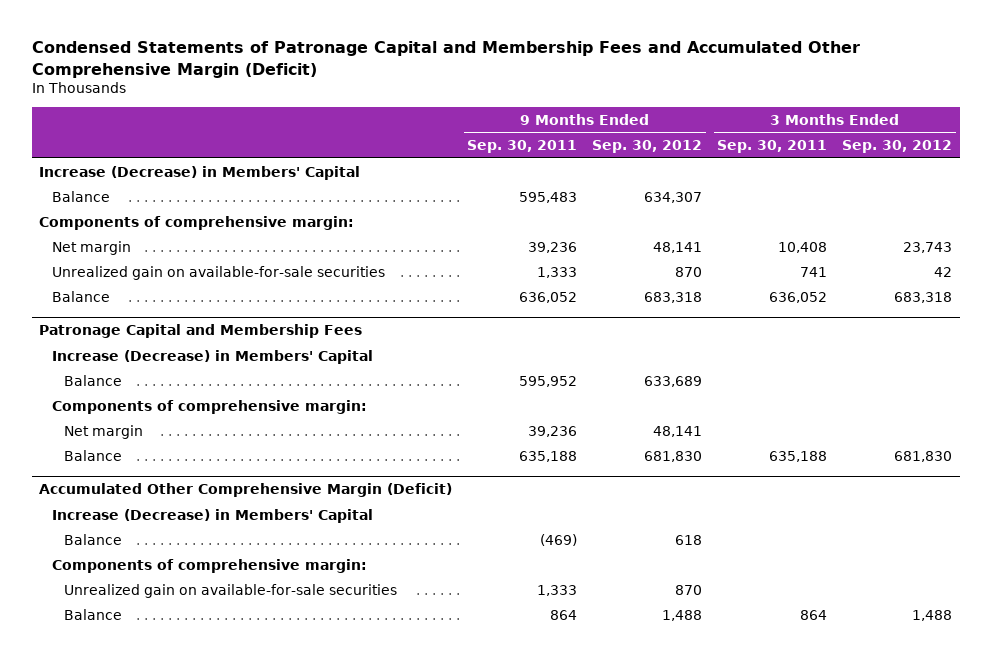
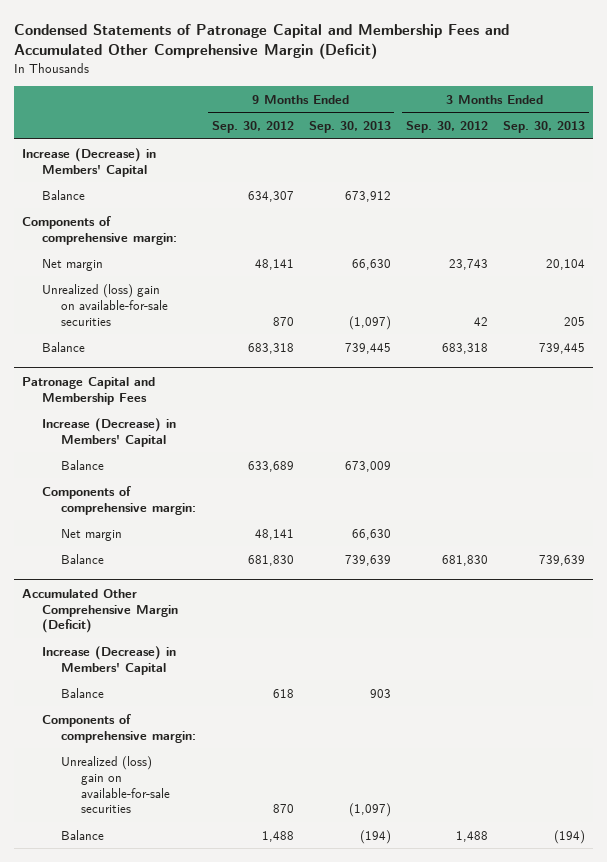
- | 9 Months Ended Sep. 30, 2011 | 9 Months Ended Sep. 30, 2012 | 3 Months Ended Sep. 30, 2011 | 3 Months Ended Sep. 30, 2012
+ | 9 Months Ended Sep. 30, 2012 | 9 Months Ended Sep. 30, 2013 | 3 Months Ended Sep. 30, 2012 | 3 Months Ended Sep. 30, 2013
- Unrealized gain on available-for-sale securities | 1,333 | 870 | 741 | 42
+ Unrealized (loss) gain on available-for-sale securities | 870 | (1,097) | 42 | 205
@ Accumulated Other Comprehensive Margin (Deficit)
- Unrealized gain on available-for-sale securities | 1,333 | 870 | |
+ Unrealized (loss) gain on available-for-sale securities | 870 | (1,097) | |

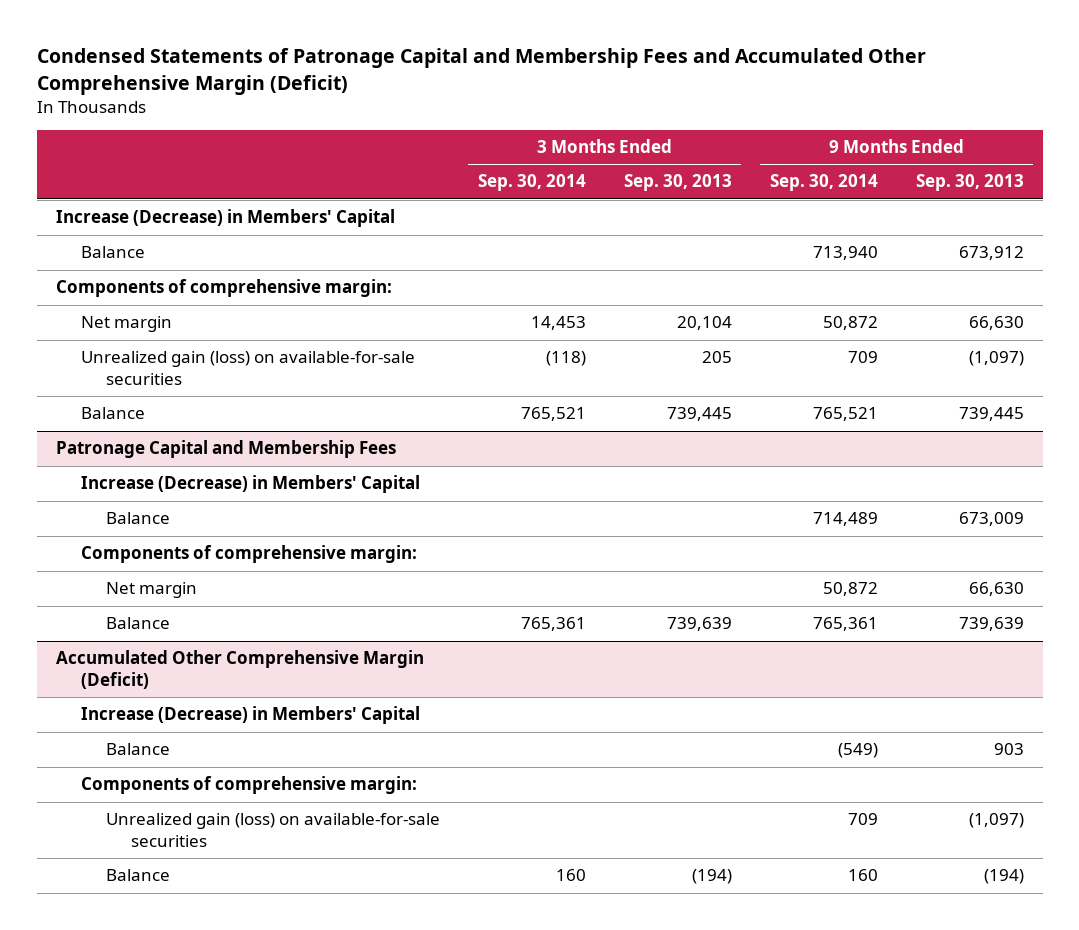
- | 9 Months Ended Sep. 30, 2012 | 9 Months Ended Sep. 30, 2013 | 3 Months Ended Sep. 30, 2012 | 3 Months Ended Sep. 30, 2013
+ | 3 Months Ended Sep. 30, 2014 | 3 Months Ended Sep. 30, 2013 | 9 Months Ended Sep. 30, 2014 | 9 Months Ended Sep. 30, 2013
- Unrealized (loss) gain on available-for-sale securities | 870 | (1,097) | 42 | 205
+ Unrealized gain (loss) on available-for-sale securities | (118) | 205 | 709 | (1,097)
@ Accumulated Other Comprehensive Margin (Deficit)
- Unrealized (loss) gain on available-for-sale securities | 870 | (1,097) | |
+ Unrealized gain (loss) on available-for-sale securities | | | 709 | (1,097)

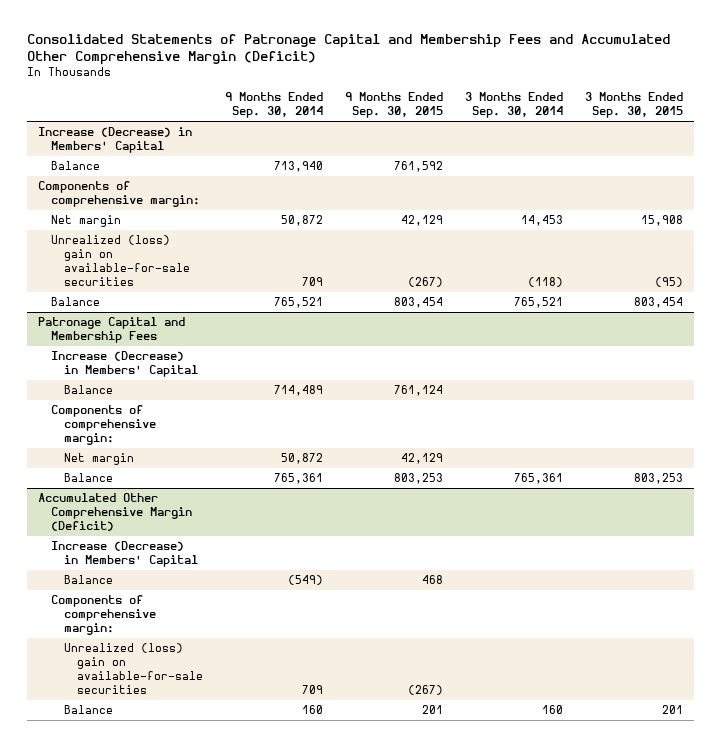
- Condensed Statements of Patronage Capital and Membership Fees and Accumulated Other Comprehensive Margin (Deficit)
+ Consolidated Statements of Patronage Capital and Membership Fees and Accumulated Other Comprehensive Margin (Deficit)
- | 3 Months Ended Sep. 30, 2014 | 3 Months Ended Sep. 30, 2013 | 9 Months Ended Sep. 30, 2014 | 9 Months Ended Sep. 30, 2013
+ | 9 Months Ended Sep. 30, 2014 | 9 Months Ended Sep. 30, 2015 | 3 Months Ended Sep. 30, 2014 | 3 Months Ended Sep. 30, 2015
- Unrealized gain (loss) on available-for-sale securities | (118) | 205 | 709 | (1,097)
+ Unrealized (loss) gain on available-for-sale securities | 709 | (267) | (118) | (95)
@ Accumulated Other Comprehensive Margin (Deficit)
- Unrealized gain (loss) on available-for-sale securities | | | 709 | (1,097)
+ Unrealized (loss) gain on available-for-sale securities | 709 | (267) | |

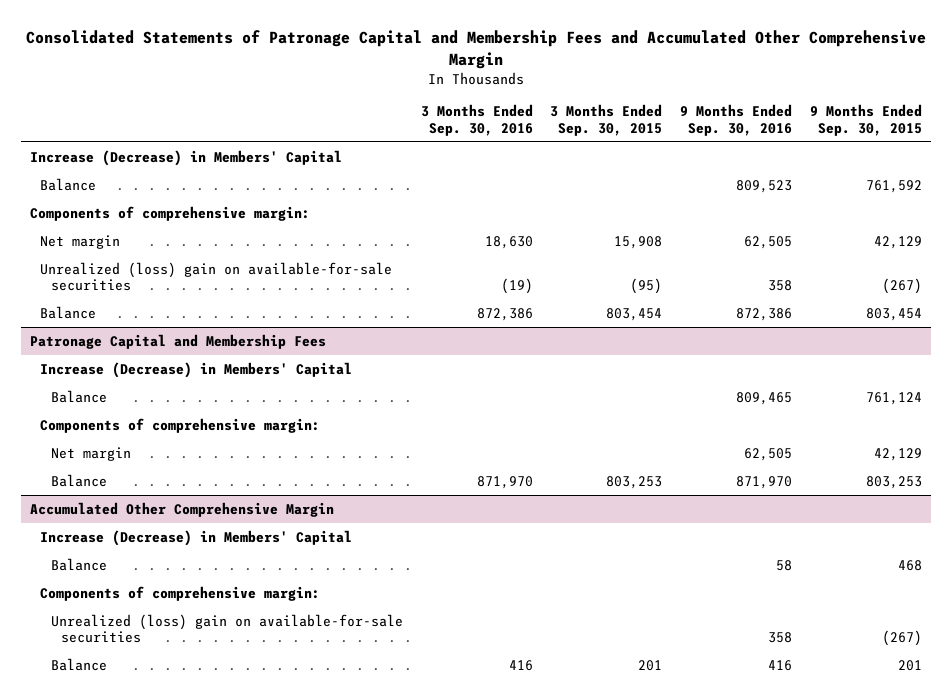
- Consolidated Statements of Patronage Capital and Membership Fees and Accumulated Other Comprehensive Margin (Deficit)
+ Consolidated Statements of Patronage Capital and Membership Fees and Accumulated Other Comprehensive Margin
- | 9 Months Ended Sep. 30, 2014 | 9 Months Ended Sep. 30, 2015 | 3 Months Ended Sep. 30, 2014 | 3 Months Ended Sep. 30, 2015
+ | 3 Months Ended Sep. 30, 2016 | 3 Months Ended Sep. 30, 2015 | 9 Months Ended Sep. 30, 2016 | 9 Months Ended Sep. 30, 2015
- Accumulated Other Comprehensive Margin (Deficit)
+ Accumulated Other Comprehensive Margin

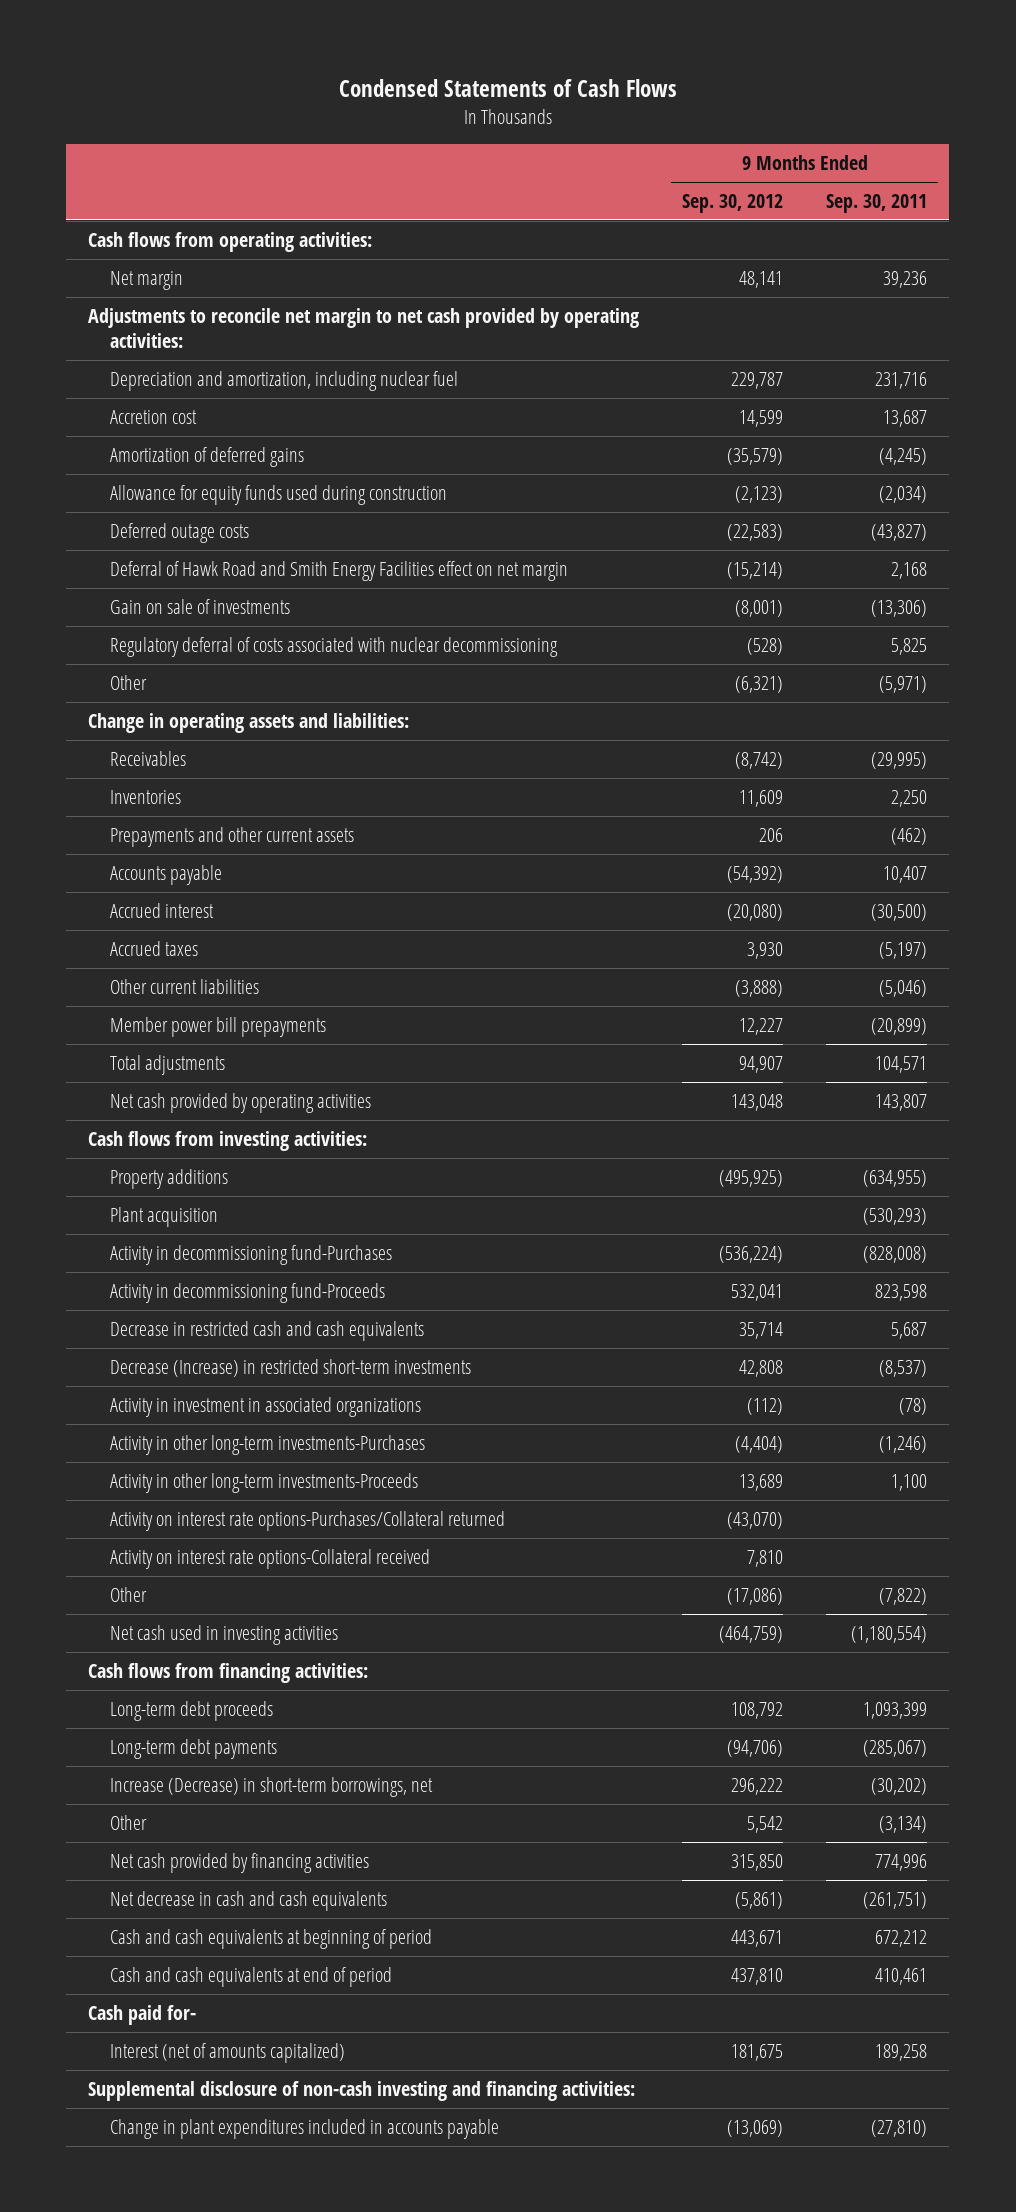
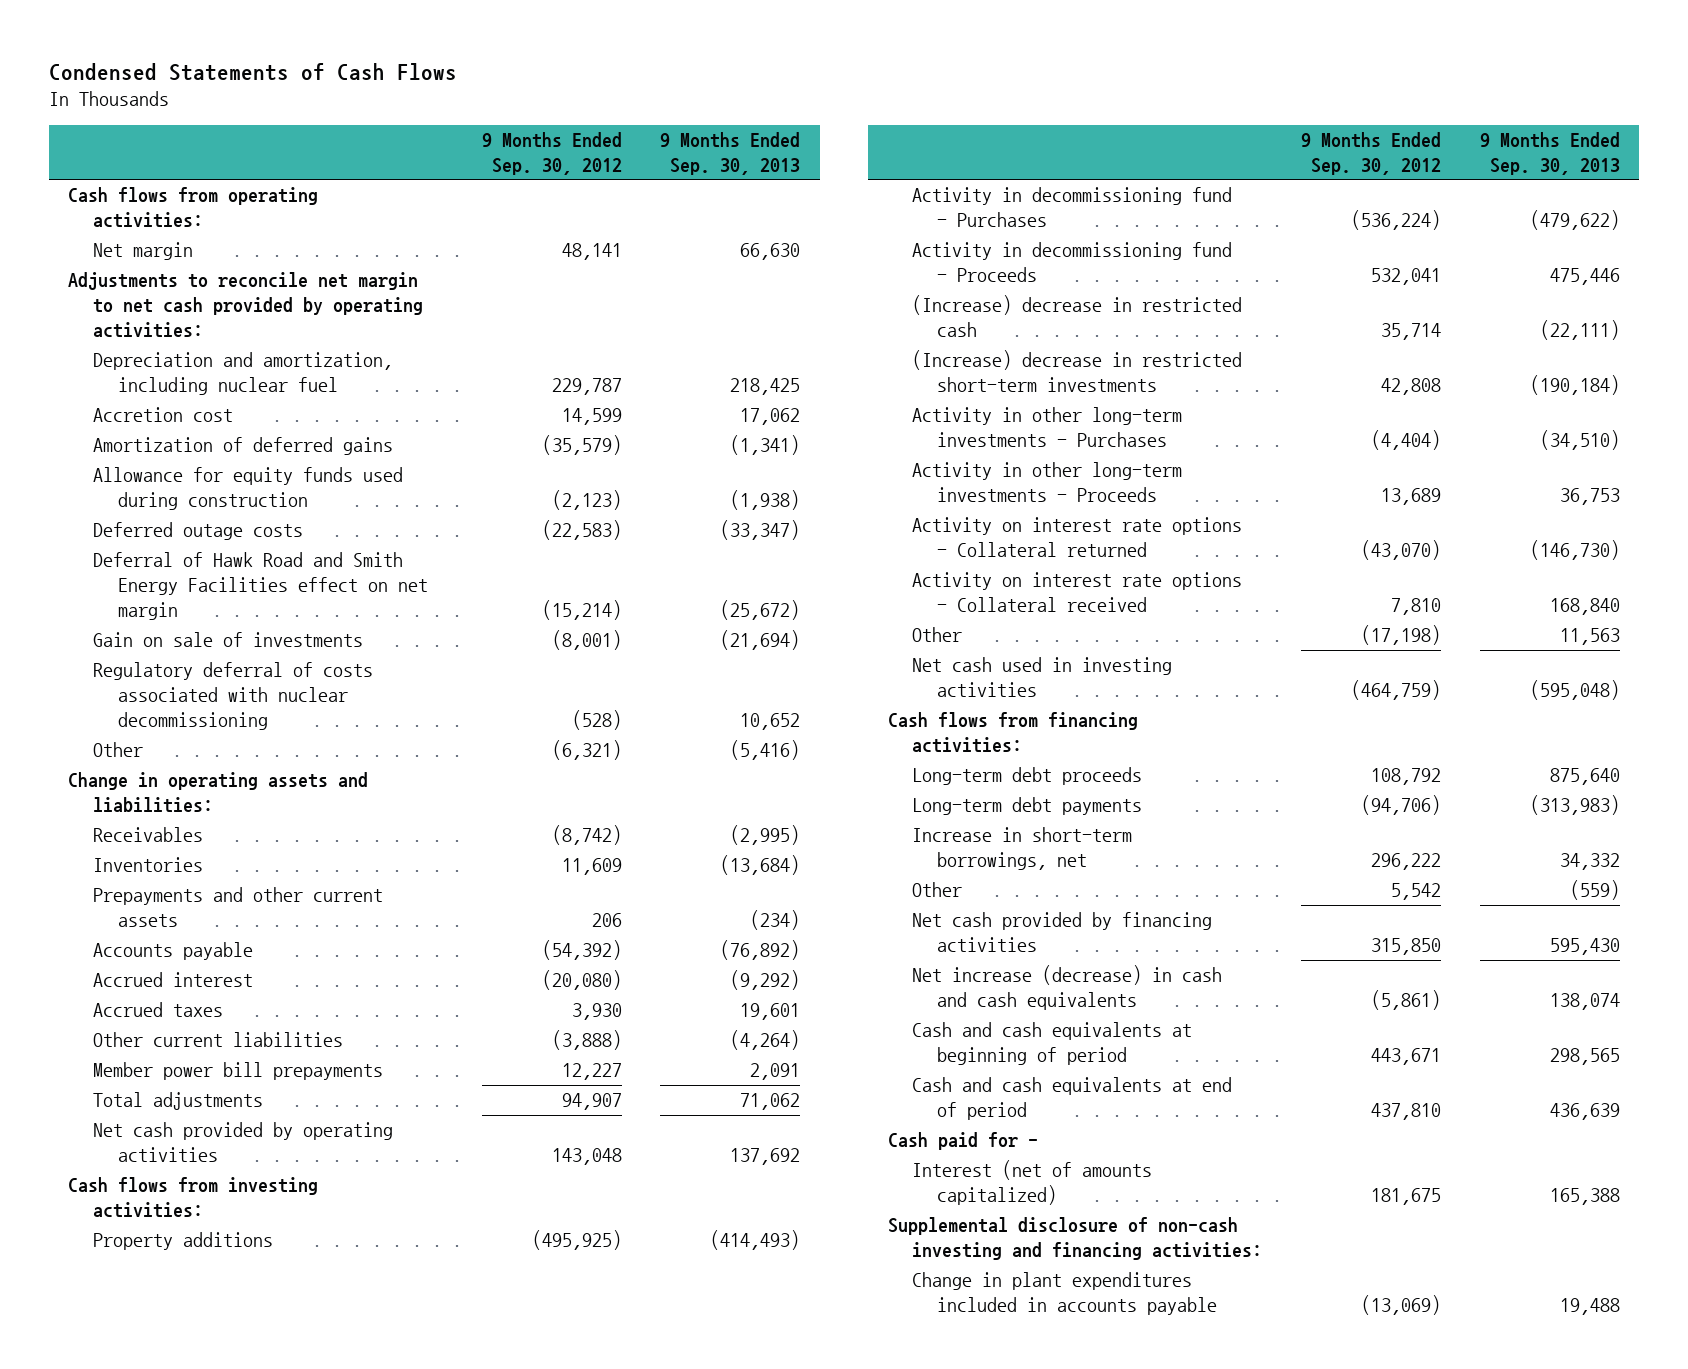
- | 9 Months Ended Sep. 30, 2012 | 9 Months Ended Sep. 30, 2011
+ | 9 Months Ended Sep. 30, 2012 | 9 Months Ended Sep. 30, 2013
- Plant acquisition | | (530,293)
- Activity in decommissioning fund-Purchases | (536,224) | (828,008)
- Activity in decommissioning fund-Proceeds | 532,041 | 823,598
- Decrease in restricted cash and cash equivalents | 35,714 | 5,687
- Decrease (Increase) in restricted short-term investments | 42,808 | (8,537)
- Activity in investment in associated organizations | (112) | (78)
- Activity in other long-term investments-Purchases | (4,404) | (1,246)
- Activity in other long-term investments-Proceeds | 13,689 | 1,100
- Activity on interest rate options-Purchases/Collateral returned | (43,070) |
- Activity on interest rate options-Collateral received | 7,810 |
- Other | (17,086) | (7,822)
+ Activity in decommissioning fund - Purchases | (536,224) | (479,622)
+ Activity in decommissioning fund - Proceeds | 532,041 | 475,446
+ (Increase) decrease in restricted cash | 35,714 | (22,111)
+ (Increase) decrease in restricted short-term investments | 42,808 | (190,184)
+ Activity in other long-term investments - Purchases | (4,404) | (34,510)
+ Activity in other long-term investments - Proceeds | 13,689 | 36,753
+ Activity on interest rate options - Collateral returned | (43,070) | (146,730)
+ Activity on interest rate options - Collateral received | 7,810 | 168,840
+ Other | (17,198) | 11,563
- Increase (Decrease) in short-term borrowings, net | 296,222 | (30,202)
+ Increase in short-term borrowings, net | 296,222 | 34,332
- Net decrease in cash and cash equivalents | (5,861) | (261,751)
+ Net increase (decrease) in cash and cash equivalents | (5,861) | 138,074
- Cash paid for-
+ Cash paid for -

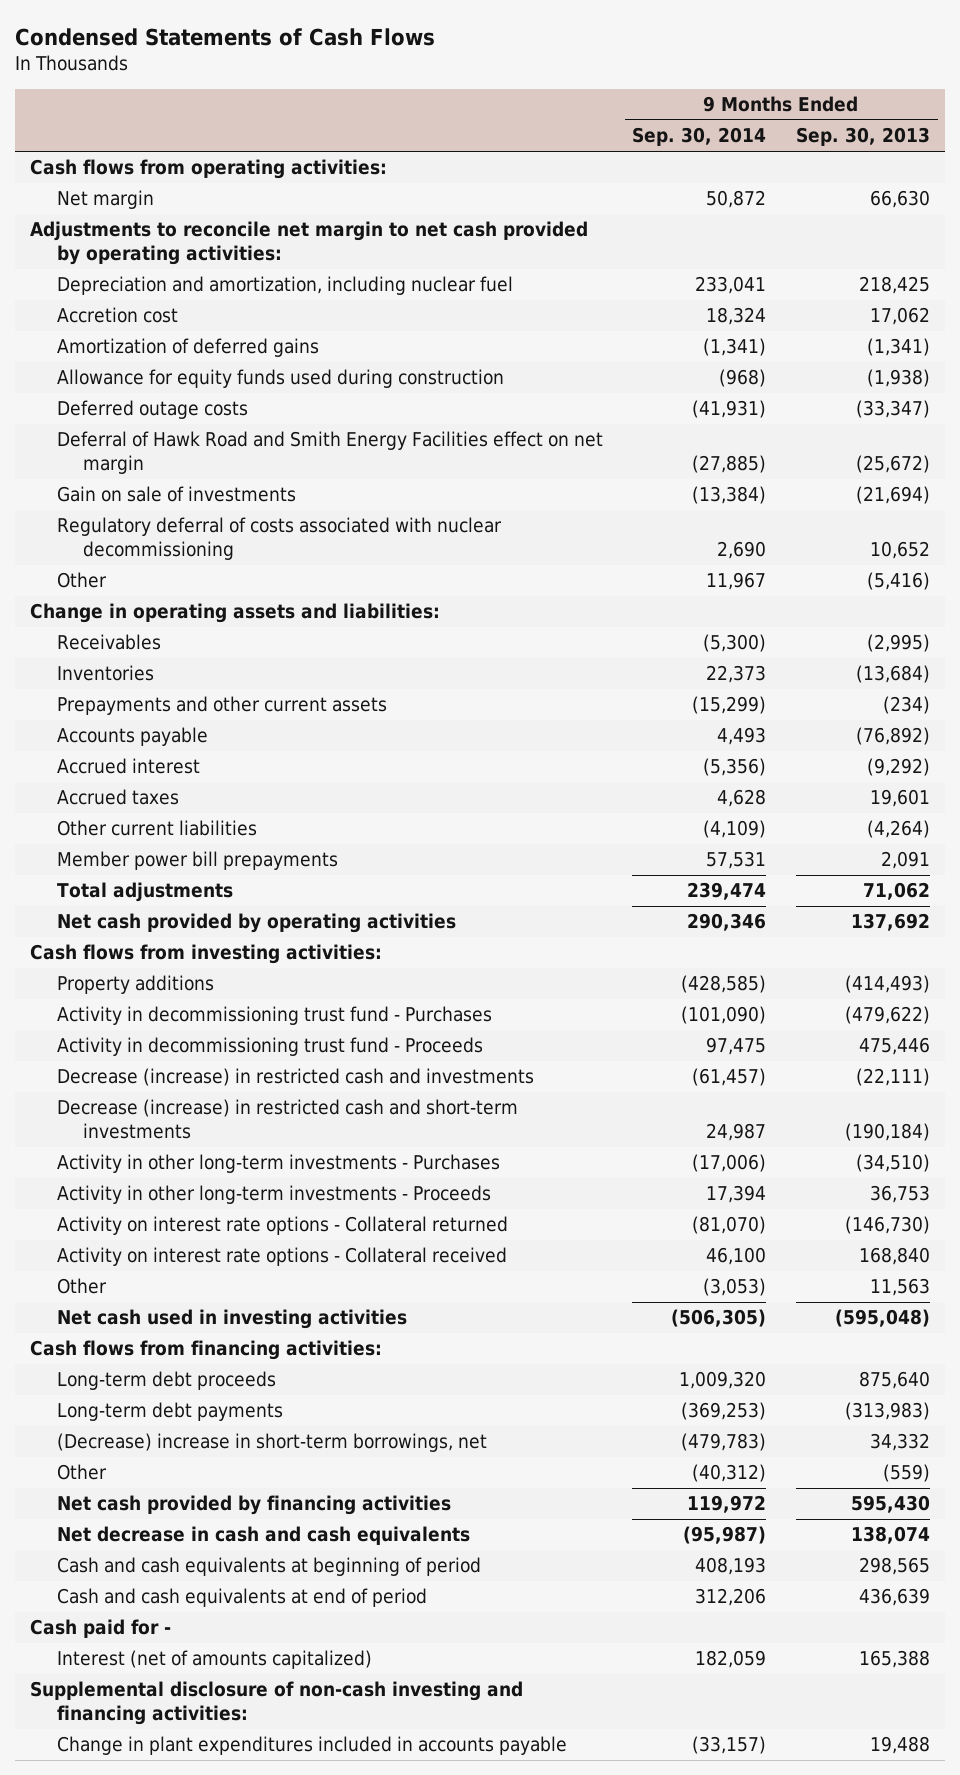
- | 9 Months Ended Sep. 30, 2012 | 9 Months Ended Sep. 30, 2013
+ | 9 Months Ended Sep. 30, 2014 | 9 Months Ended Sep. 30, 2013
- Activity in decommissioning fund - Purchases | (536,224) | (479,622)
- Activity in decommissioning fund - Proceeds | 532,041 | 475,446
- (Increase) decrease in restricted cash | 35,714 | (22,111)
- (Increase) decrease in restricted short-term investments | 42,808 | (190,184)
+ Activity in decommissioning trust fund - Purchases | (101,090) | (479,622)
+ Activity in decommissioning trust fund - Proceeds | 97,475 | 475,446
+ Decrease (increase) in restricted cash and investments | (61,457) | (22,111)
+ Decrease (increase) in restricted cash and short-term investments | 24,987 | (190,184)
- Increase in short-term borrowings, net | 296,222 | 34,332
+ (Decrease) increase in short-term borrowings, net | (479,783) | 34,332
- Net increase (decrease) in cash and cash equivalents | (5,861) | 138,074
+ Net decrease in cash and cash equivalents | (95,987) | 138,074

